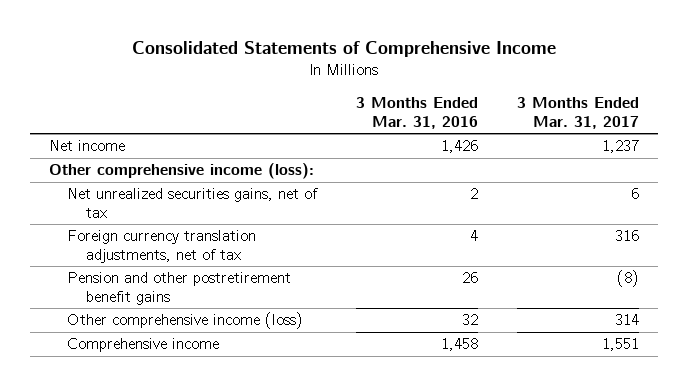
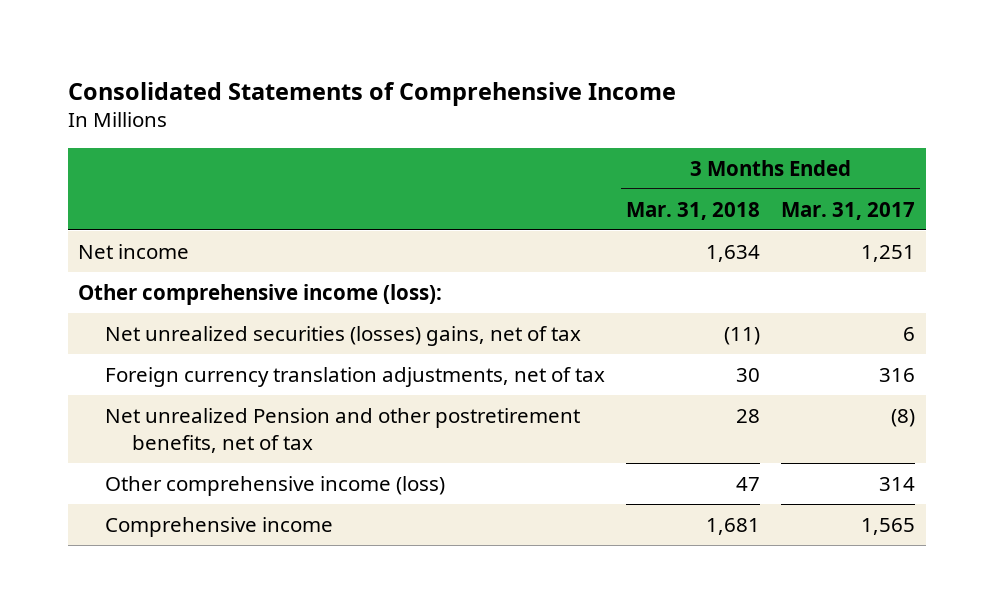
- | 3 Months Ended Mar. 31, 2016 | 3 Months Ended Mar. 31, 2017
+ | 3 Months Ended Mar. 31, 2018 | 3 Months Ended Mar. 31, 2017
- Net income | 1,426 | 1,237
+ Net income | 1,634 | 1,251
- Net unrealized securities gains, net of tax | 2 | 6
+ Net unrealized securities (losses) gains, net of tax | (11) | 6
- Pension and other postretirement benefit gains | 26 | (8)
+ Net unrealized Pension and other postretirement benefits, net of tax | 28 | (8)
- Comprehensive income | 1,458 | 1,551
+ Comprehensive income | 1,681 | 1,565

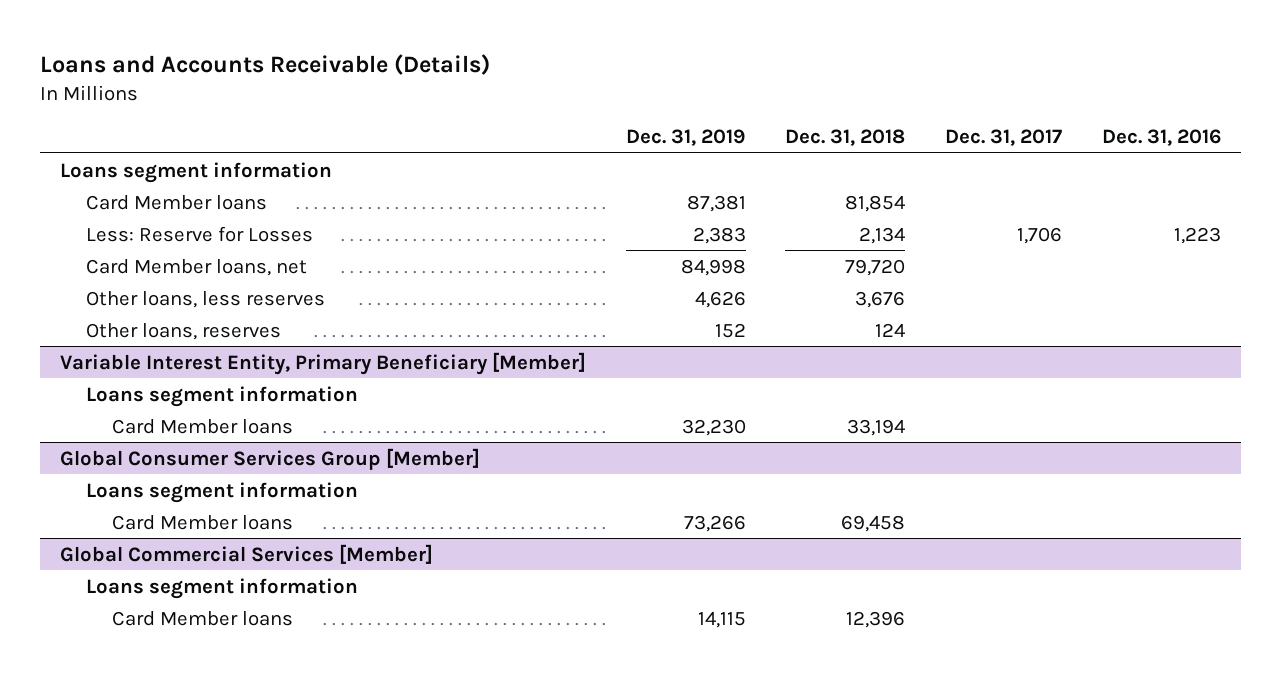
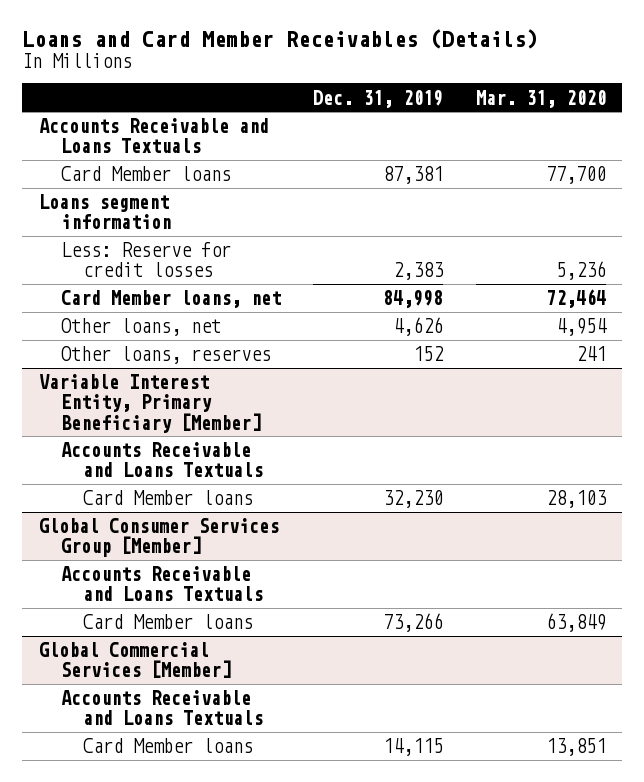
- Loans and Accounts Receivable (Details)
+ Loans and Card Member Receivables (Details)
- | Dec. 31, 2019 | Dec. 31, 2018 | Dec. 31, 2017 | Dec. 31, 2016
+ | Dec. 31, 2019 | Mar. 31, 2020
+ Accounts Receivable and Loans Textuals
- Less: Reserve for Losses | 2,383 | 2,134 | 1,706 | 1,223
moved down: Loans segment information
+ Less: Reserve for credit losses | 2,383 | 5,236
- Other loans, less reserves | 4,626 | 3,676 | |
+ Other loans, net | 4,626 | 4,954
@ Variable Interest Entity, Primary Beneficiary [Member]
- Loans segment information
+ Accounts Receivable and Loans Textuals
@ Global Consumer Services Group [Member]
- Loans segment information
+ Accounts Receivable and Loans Textuals
@ Global Commercial Services [Member]
- Loans segment information
+ Accounts Receivable and Loans Textuals

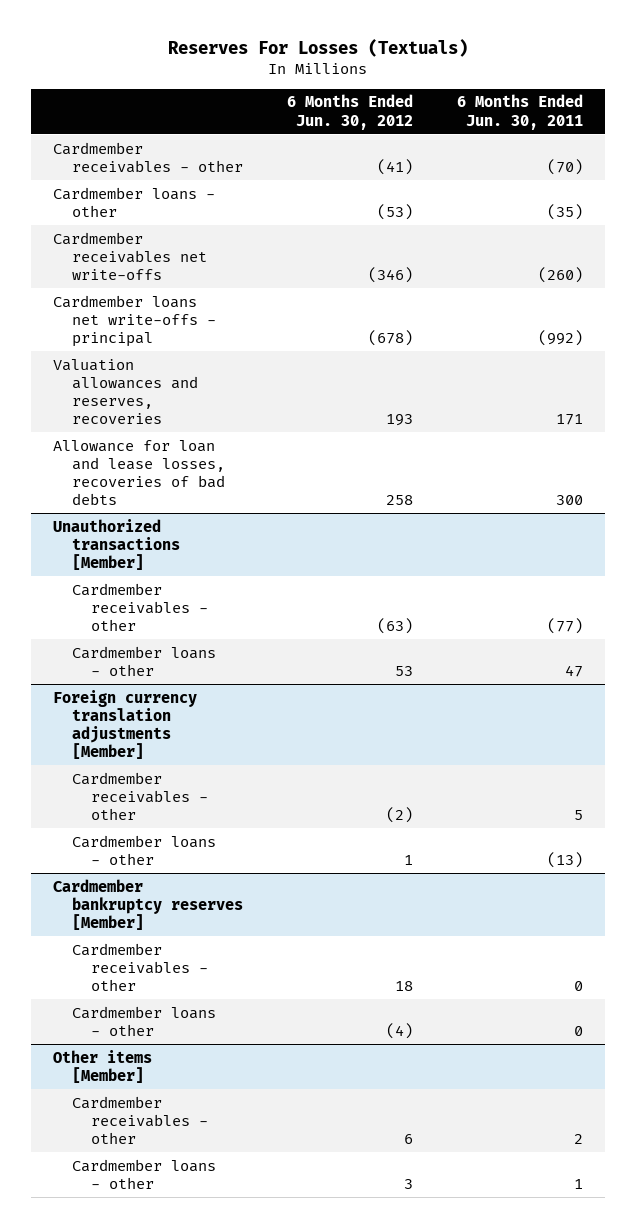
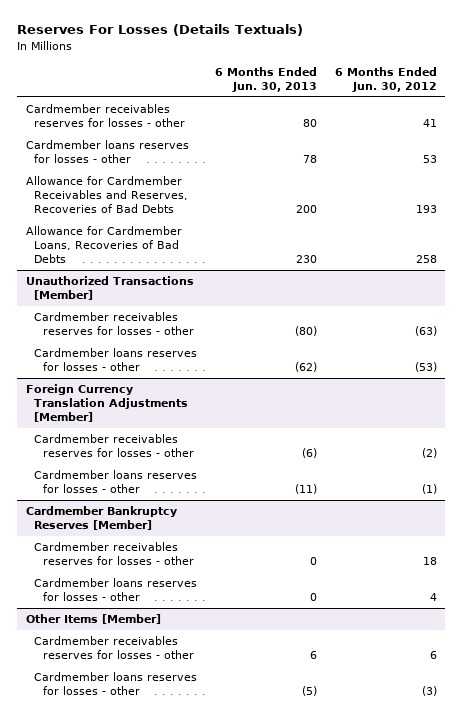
- Reserves For Losses (Textuals)
+ Reserves For Losses (Details Textuals)
- | 6 Months Ended Jun. 30, 2012 | 6 Months Ended Jun. 30, 2011
+ | 6 Months Ended Jun. 30, 2013 | 6 Months Ended Jun. 30, 2012
- Cardmember receivables - other | (41) | (70)
- Cardmember loans - other | (53) | (35)
- Cardmember receivables net write-offs | (346) | (260)
- Cardmember loans net write-offs - principal | (678) | (992)
- Valuation allowances and reserves, recoveries | 193 | 171
- Allowance for loan and lease losses, recoveries of bad debts | 258 | 300
- Unauthorized transactions [Member]
- Cardmember receivables - other | (63) | (77)
- Cardmember loans - other | 53 | 47
- Foreign currency translation adjustments [Member]
- Cardmember receivables - other | (2) | 5
- Cardmember loans - other | 1 | (13)
- Cardmember bankruptcy reserves [Member]
- Cardmember receivables - other | 18 | 0
- Cardmember loans - other | (4) | 0
- Other items [Member]
- Cardmember receivables - other | 6 | 2
- Cardmember loans - other | 3 | 1
+ Cardmember receivables reserves for losses - other | 80 | 41
+ Cardmember loans reserves for losses - other | 78 | 53
+ Allowance for Cardmember Receivables and Reserves, Recoveries of Bad Debts | 200 | 193
+ Allowance for Cardmember Loans, Recoveries of Bad Debts | 230 | 258
+ Unauthorized Transactions [Member]
+ Cardmember receivables reserves for losses - other | (80) | (63)
+ Cardmember loans reserves for losses - other | (62) | (53)
+ Foreign Currency Translation Adjustments [Member]
+ Cardmember receivables reserves for losses - other | (6) | (2)
+ Cardmember loans reserves for losses - other | (11) | (1)
+ Cardmember Bankruptcy Reserves [Member]
+ Cardmember receivables reserves for losses - other | 0 | 18
+ Cardmember loans reserves for losses - other | 0 | 4
+ Other Items [Member]
+ Cardmember receivables reserves for losses - other | 6 | 6
+ Cardmember loans reserves for losses - other | (5) | (3)

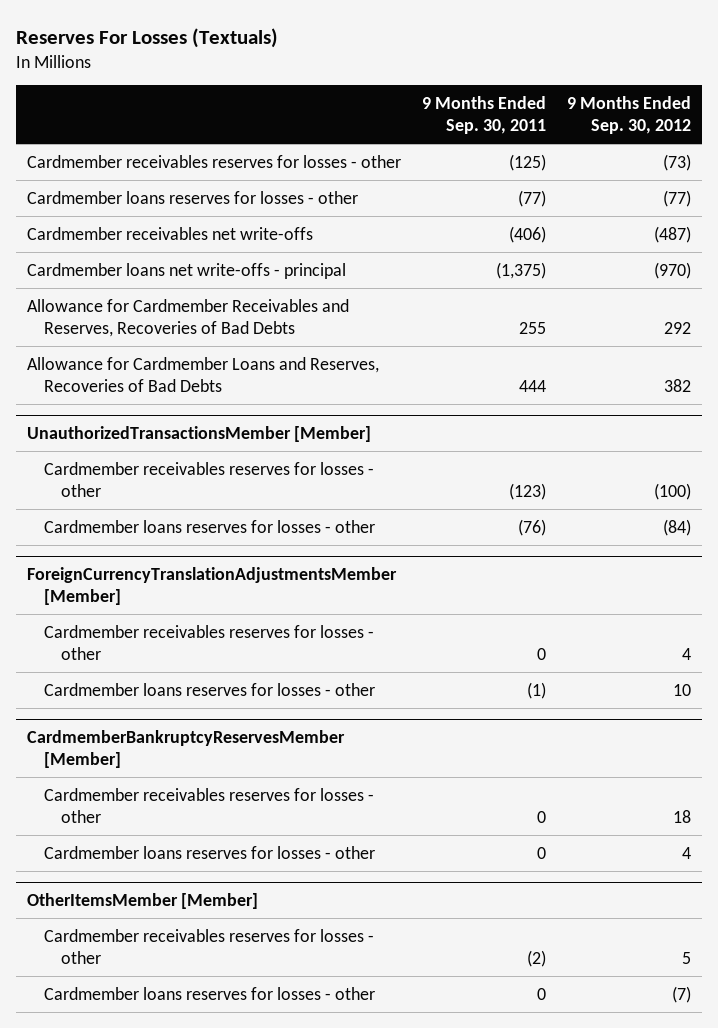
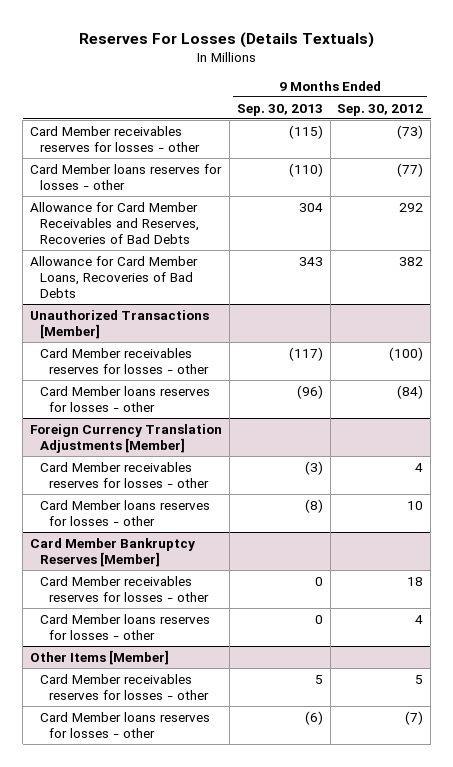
- Reserves For Losses (Textuals)
+ Reserves For Losses (Details Textuals)
- | 9 Months Ended Sep. 30, 2011 | 9 Months Ended Sep. 30, 2012
+ | 9 Months Ended Sep. 30, 2013 | 9 Months Ended Sep. 30, 2012
- Cardmember receivables reserves for losses - other | (125) | (73)
- Cardmember loans reserves for losses - other | (77) | (77)
- Cardmember receivables net write-offs | (406) | (487)
- Cardmember loans net write-offs - principal | (1,375) | (970)
- Allowance for Cardmember Receivables and Reserves, Recoveries of Bad Debts | 255 | 292
- Allowance for Cardmember Loans and Reserves, Recoveries of Bad Debts | 444 | 382
- UnauthorizedTransactionsMember [Member]
- Cardmember receivables reserves for losses - other | (123) | (100)
- Cardmember loans reserves for losses - other | (76) | (84)
- ForeignCurrencyTranslationAdjustmentsMember [Member]
- Cardmember receivables reserves for losses - other | 0 | 4
- Cardmember loans reserves for losses - other | (1) | 10
- CardmemberBankruptcyReservesMember [Member]
- Cardmember receivables reserves for losses - other | 0 | 18
- Cardmember loans reserves for losses - other | 0 | 4
- OtherItemsMember [Member]
- Cardmember receivables reserves for losses - other | (2) | 5
- Cardmember loans reserves for losses - other | 0 | (7)
+ Card Member receivables reserves for losses - other | (115) | (73)
+ Card Member loans reserves for losses - other | (110) | (77)
+ Allowance for Card Member Receivables and Reserves, Recoveries of Bad Debts | 304 | 292
+ Allowance for Card Member Loans, Recoveries of Bad Debts | 343 | 382
+ Unauthorized Transactions [Member]
+ Card Member receivables reserves for losses - other | (117) | (100)
+ Card Member loans reserves for losses - other | (96) | (84)
+ Foreign Currency Translation Adjustments [Member]
+ Card Member receivables reserves for losses - other | (3) | 4
+ Card Member loans reserves for losses - other | (8) | 10
+ Card Member Bankruptcy Reserves [Member]
+ Card Member receivables reserves for losses - other | 0 | 18
+ Card Member loans reserves for losses - other | 0 | 4
+ Other Items [Member]
+ Card Member receivables reserves for losses - other | 5 | 5
+ Card Member loans reserves for losses - other | (6) | (7)

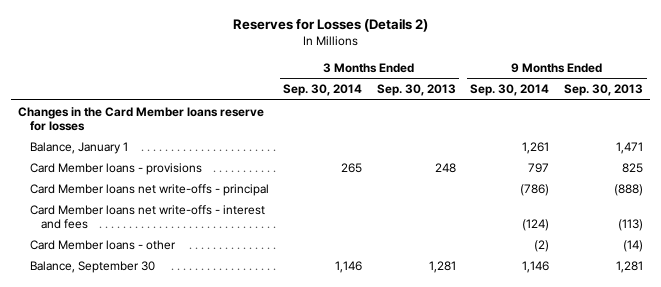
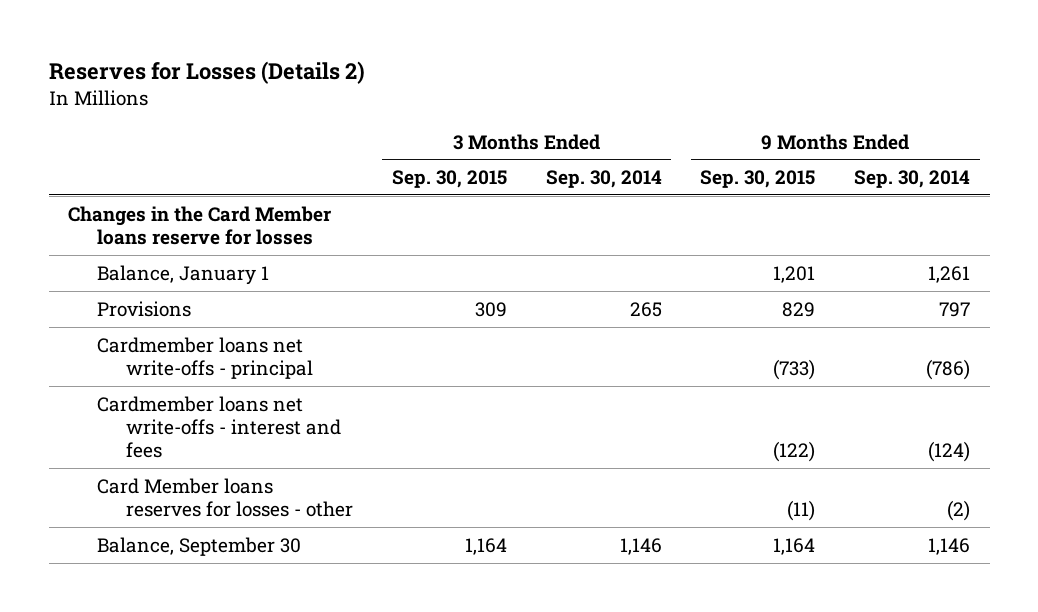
- | 3 Months Ended Sep. 30, 2014 | 3 Months Ended Sep. 30, 2013 | 9 Months Ended Sep. 30, 2014 | 9 Months Ended Sep. 30, 2013
+ | 3 Months Ended Sep. 30, 2015 | 3 Months Ended Sep. 30, 2014 | 9 Months Ended Sep. 30, 2015 | 9 Months Ended Sep. 30, 2014
- Card Member loans - provisions | 265 | 248 | 797 | 825
- Card Member loans net write-offs - principal | | | (786) | (888)
- Card Member loans net write-offs - interest and fees | | | (124) | (113)
- Card Member loans - other | | | (2) | (14)
+ Provisions | 309 | 265 | 829 | 797
+ Cardmember loans net write-offs - principal | | | (733) | (786)
+ Cardmember loans net write-offs - interest and fees | | | (122) | (124)
+ Card Member loans reserves for losses - other | | | (11) | (2)

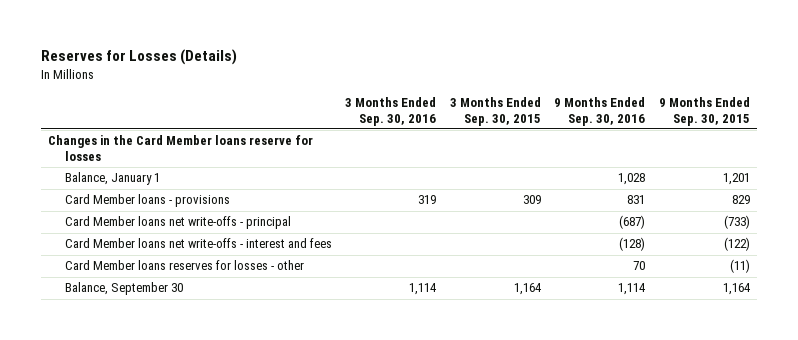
- Reserves for Losses (Details 2)
+ Reserves for Losses (Details)
- | 3 Months Ended Sep. 30, 2015 | 3 Months Ended Sep. 30, 2014 | 9 Months Ended Sep. 30, 2015 | 9 Months Ended Sep. 30, 2014
+ | 3 Months Ended Sep. 30, 2016 | 3 Months Ended Sep. 30, 2015 | 9 Months Ended Sep. 30, 2016 | 9 Months Ended Sep. 30, 2015
- Provisions | 309 | 265 | 829 | 797
- Cardmember loans net write-offs - principal | | | (733) | (786)
- Cardmember loans net write-offs - interest and fees | | | (122) | (124)
+ Card Member loans - provisions | 319 | 309 | 831 | 829
+ Card Member loans net write-offs - principal | | | (687) | (733)
+ Card Member loans net write-offs - interest and fees | | | (128) | (122)

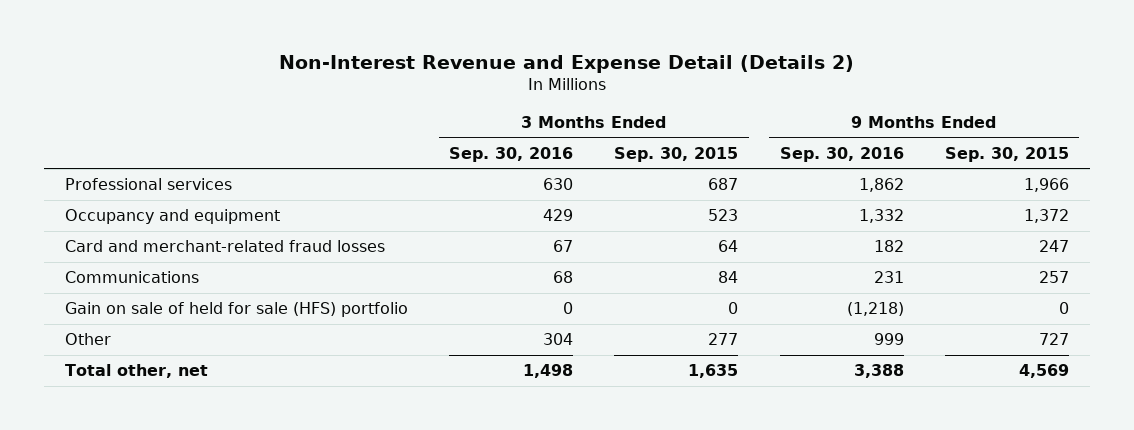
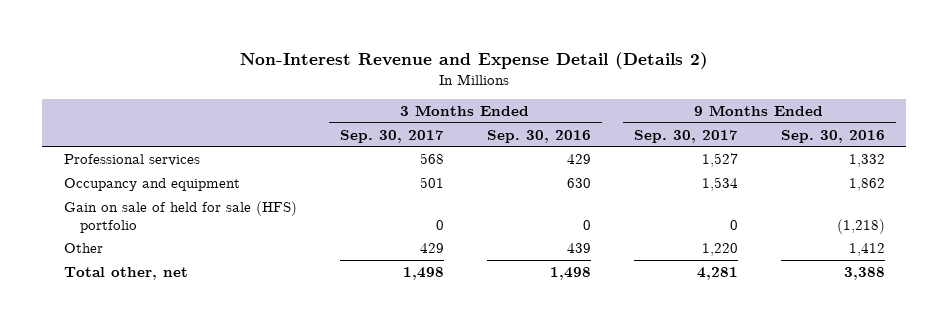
- | 3 Months Ended Sep. 30, 2016 | 3 Months Ended Sep. 30, 2015 | 9 Months Ended Sep. 30, 2016 | 9 Months Ended Sep. 30, 2015
+ | 3 Months Ended Sep. 30, 2017 | 3 Months Ended Sep. 30, 2016 | 9 Months Ended Sep. 30, 2017 | 9 Months Ended Sep. 30, 2016
- Professional services | 630 | 687 | 1,862 | 1,966
- Occupancy and equipment | 429 | 523 | 1,332 | 1,372
- Card and merchant-related fraud losses | 67 | 64 | 182 | 247
- Communications | 68 | 84 | 231 | 257
+ Professional services | 568 | 429 | 1,527 | 1,332
+ Occupancy and equipment | 501 | 630 | 1,534 | 1,862
- Other | 304 | 277 | 999 | 727
+ Other | 429 | 439 | 1,220 | 1,412

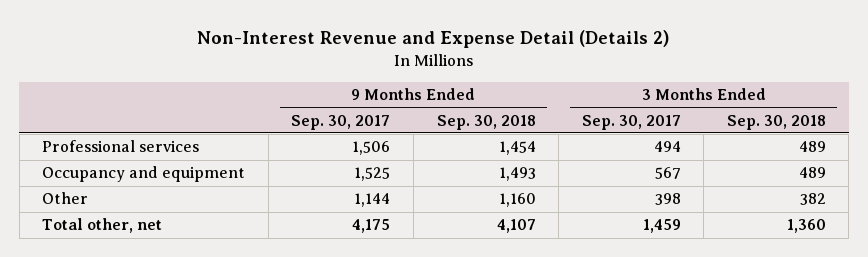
- | 3 Months Ended Sep. 30, 2017 | 3 Months Ended Sep. 30, 2016 | 9 Months Ended Sep. 30, 2017 | 9 Months Ended Sep. 30, 2016
+ | 9 Months Ended Sep. 30, 2017 | 9 Months Ended Sep. 30, 2018 | 3 Months Ended Sep. 30, 2017 | 3 Months Ended Sep. 30, 2018
- Professional services | 568 | 429 | 1,527 | 1,332
- Occupancy and equipment | 501 | 630 | 1,534 | 1,862
- Gain on sale of held for sale (HFS) portfolio | 0 | 0 | 0 | (1,218)
- Other | 429 | 439 | 1,220 | 1,412
- Total other, net | 1,498 | 1,498 | 4,281 | 3,388
+ Professional services | 1,506 | 1,454 | 494 | 489
+ Occupancy and equipment | 1,525 | 1,493 | 567 | 489
+ Other | 1,144 | 1,160 | 398 | 382
+ Total other, net | 4,175 | 4,107 | 1,459 | 1,360

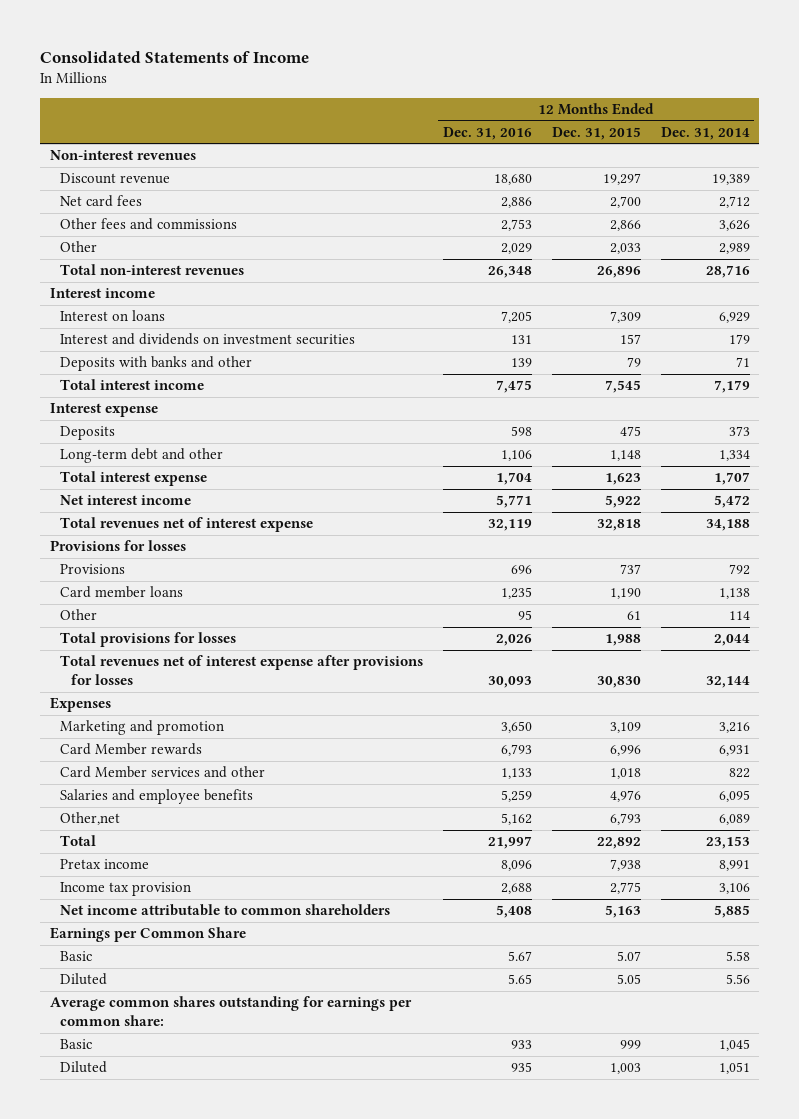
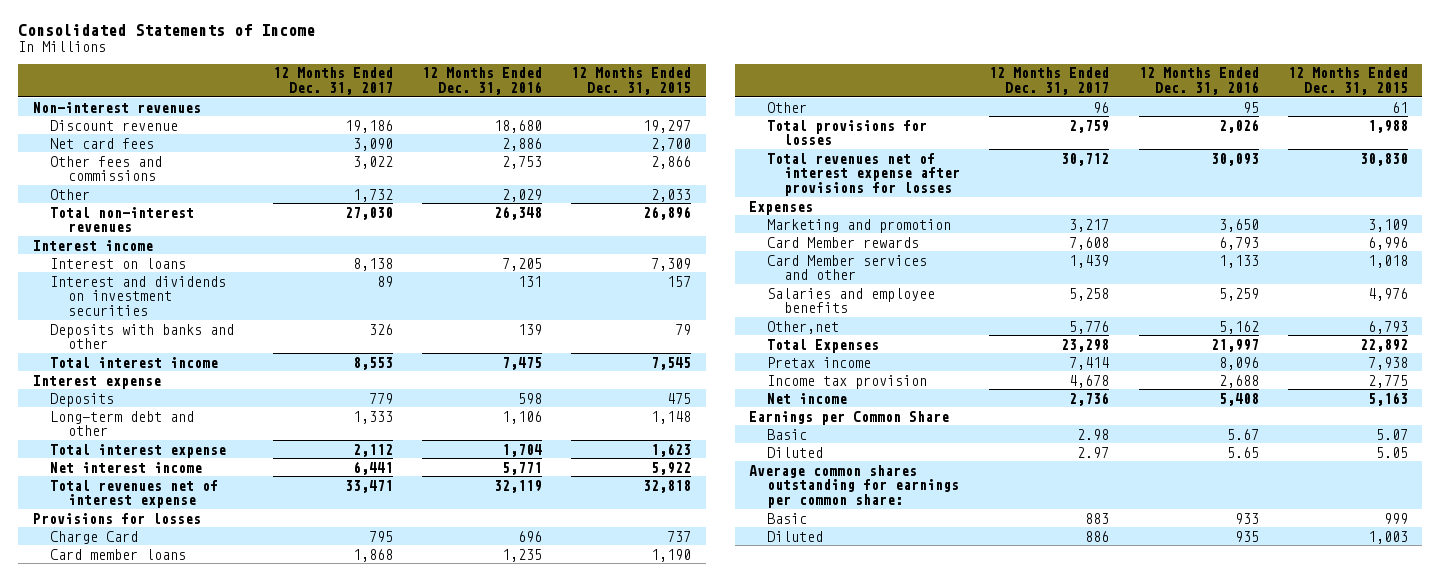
- | 12 Months Ended Dec. 31, 2016 | 12 Months Ended Dec. 31, 2015 | 12 Months Ended Dec. 31, 2014
+ | 12 Months Ended Dec. 31, 2017 | 12 Months Ended Dec. 31, 2016 | 12 Months Ended Dec. 31, 2015
- Provisions | 696 | 737 | 792
+ Charge Card | 795 | 696 | 737
- Total | 21,997 | 22,892 | 23,153
+ Total Expenses | 23,298 | 21,997 | 22,892
- Net income attributable to common shareholders | 5,408 | 5,163 | 5,885
+ Net income | 2,736 | 5,408 | 5,163

